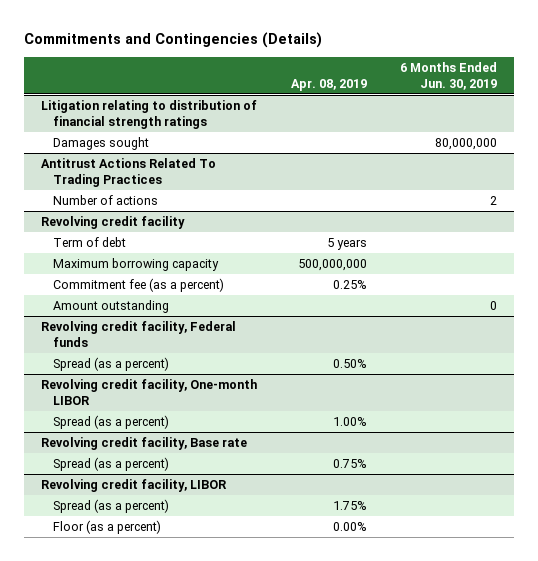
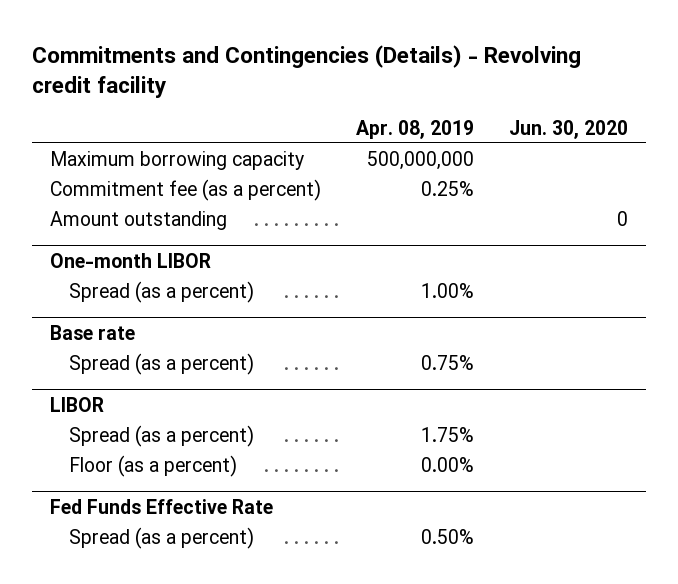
- Commitments and Contingencies (Details)
+ Commitments and Contingencies (Details) - Revolving credit facility
- | Apr. 08, 2019 | 6 Months Ended Jun. 30, 2019
+ | Apr. 08, 2019 | Jun. 30, 2020
- Litigation relating to distribution of financial strength ratings
- Damages sought | | 80,000,000
- Antitrust Actions Related To Trading Practices
- Number of actions | | 2
- Revolving credit facility
- Term of debt | 5 years |
- Revolving credit facility, Federal funds
- Spread (as a percent) | 0.50% |
- Revolving credit facility, One-month LIBOR
+ One-month LIBOR
- Revolving credit facility, Base rate
+ Base rate
- Revolving credit facility, LIBOR
+ LIBOR
+ Fed Funds Effective Rate
+ Spread (as a percent) | 0.50% |

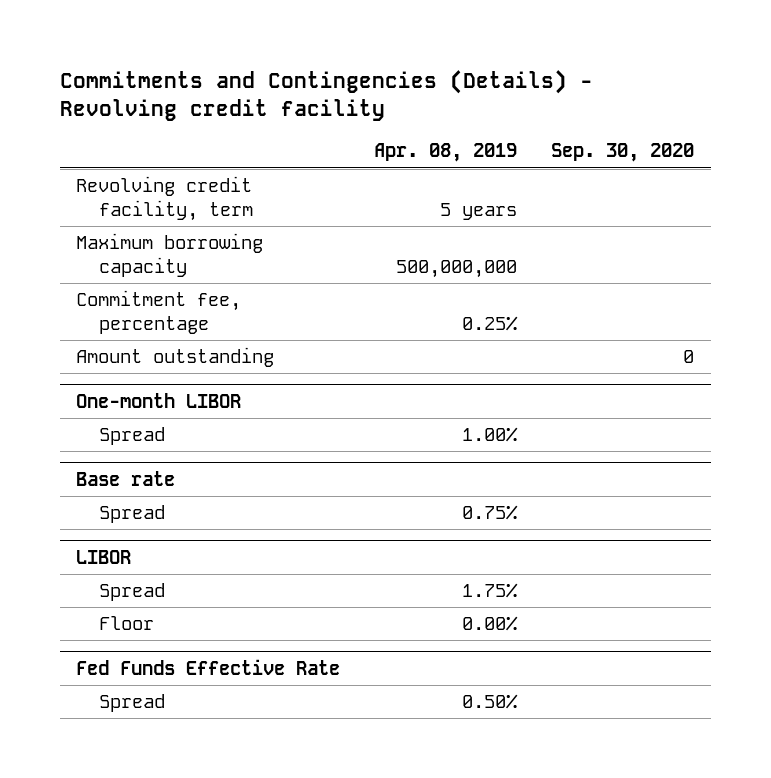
- | Apr. 08, 2019 | Jun. 30, 2020
+ | Apr. 08, 2019 | Sep. 30, 2020
+ Revolving credit facility, term | 5 years |
- Commitment fee (as a percent) | 0.25% |
+ Commitment fee, percentage | 0.25% |
@ One-month LIBOR
- Spread (as a percent) | 1.00% |
+ Spread | 1.00% |
@ Base rate
- Spread (as a percent) | 0.75% |
+ Spread | 0.75% |
@ LIBOR
- Spread (as a percent) | 1.75% |
- Floor (as a percent) | 0.00% |
+ Spread | 1.75% |
+ Floor | 0.00% |
@ Fed Funds Effective Rate
- Spread (as a percent) | 0.50% |
+ Spread | 0.50% |

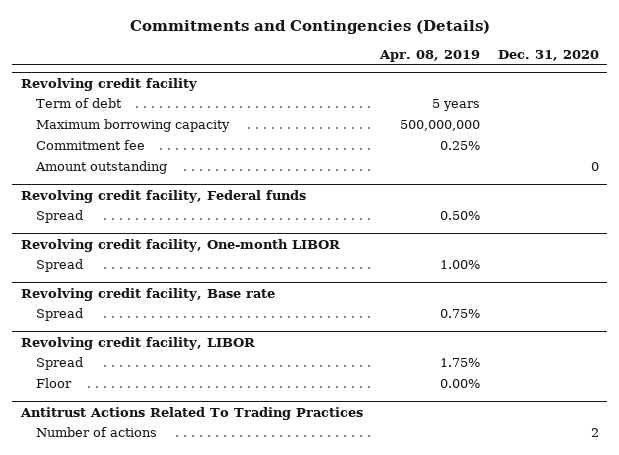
- Commitments and Contingencies (Details) - Revolving credit facility
+ Commitments and Contingencies (Details)
- | Apr. 08, 2019 | Sep. 30, 2020
+ | Apr. 08, 2019 | Dec. 31, 2020
- Revolving credit facility, term | 5 years |
+ Revolving credit facility
+ Term of debt | 5 years |
- Commitment fee, percentage | 0.25% |
+ Commitment fee | 0.25% |
- One-month LIBOR
+ Revolving credit facility, Federal funds
+ Spread | 0.50% |
+ Revolving credit facility, One-month LIBOR
- Base rate
+ Revolving credit facility, Base rate
- LIBOR
+ Revolving credit facility, LIBOR
- Fed Funds Effective Rate
- Spread | 0.50% |
+ Antitrust Actions Related To Trading Practices
+ Number of actions | | 2

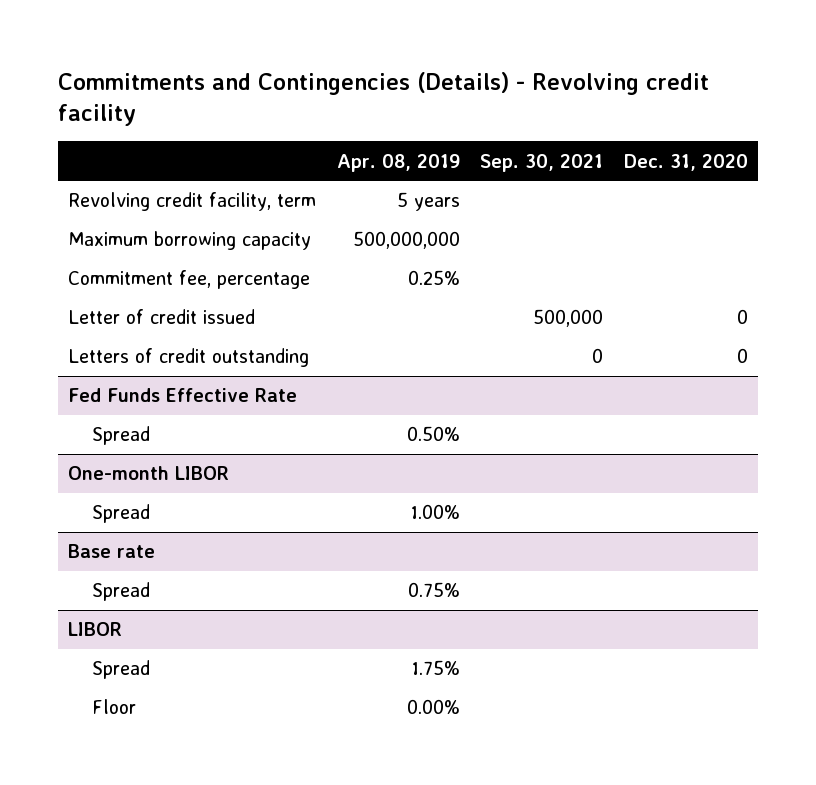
- Commitments and Contingencies (Details)
+ Commitments and Contingencies (Details) - Revolving credit facility
- | Apr. 08, 2019 | Dec. 31, 2020
+ | Apr. 08, 2019 | Sep. 30, 2021 | Dec. 31, 2020
- Revolving credit facility
- Term of debt | 5 years |
+ Revolving credit facility, term | 5 years | |
- Commitment fee | 0.25% |
- Amount outstanding | | 0
- Revolving credit facility, Federal funds
+ Commitment fee, percentage | 0.25% | |
+ Letter of credit issued | | 500,000 | 0
+ Letters of credit outstanding | | 0 | 0
+ Fed Funds Effective Rate
- Revolving credit facility, One-month LIBOR
+ One-month LIBOR
- Revolving credit facility, Base rate
+ Base rate
- Revolving credit facility, LIBOR
+ LIBOR
- Antitrust Actions Related To Trading Practices
- Number of actions | | 2

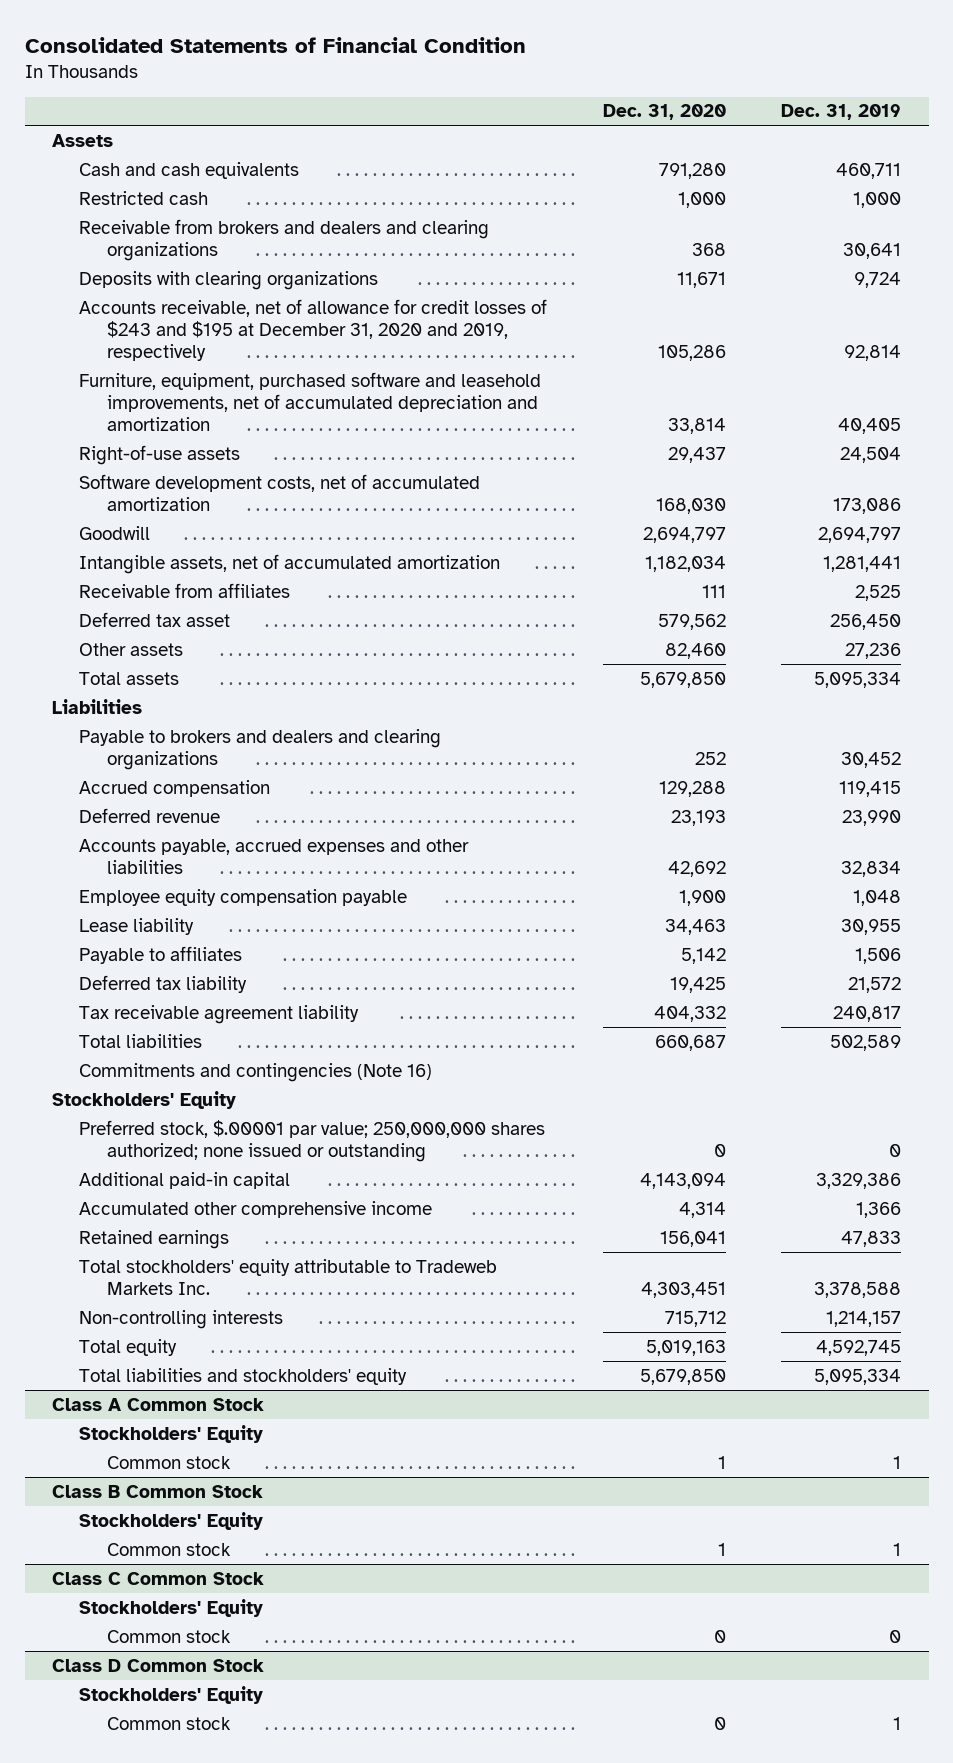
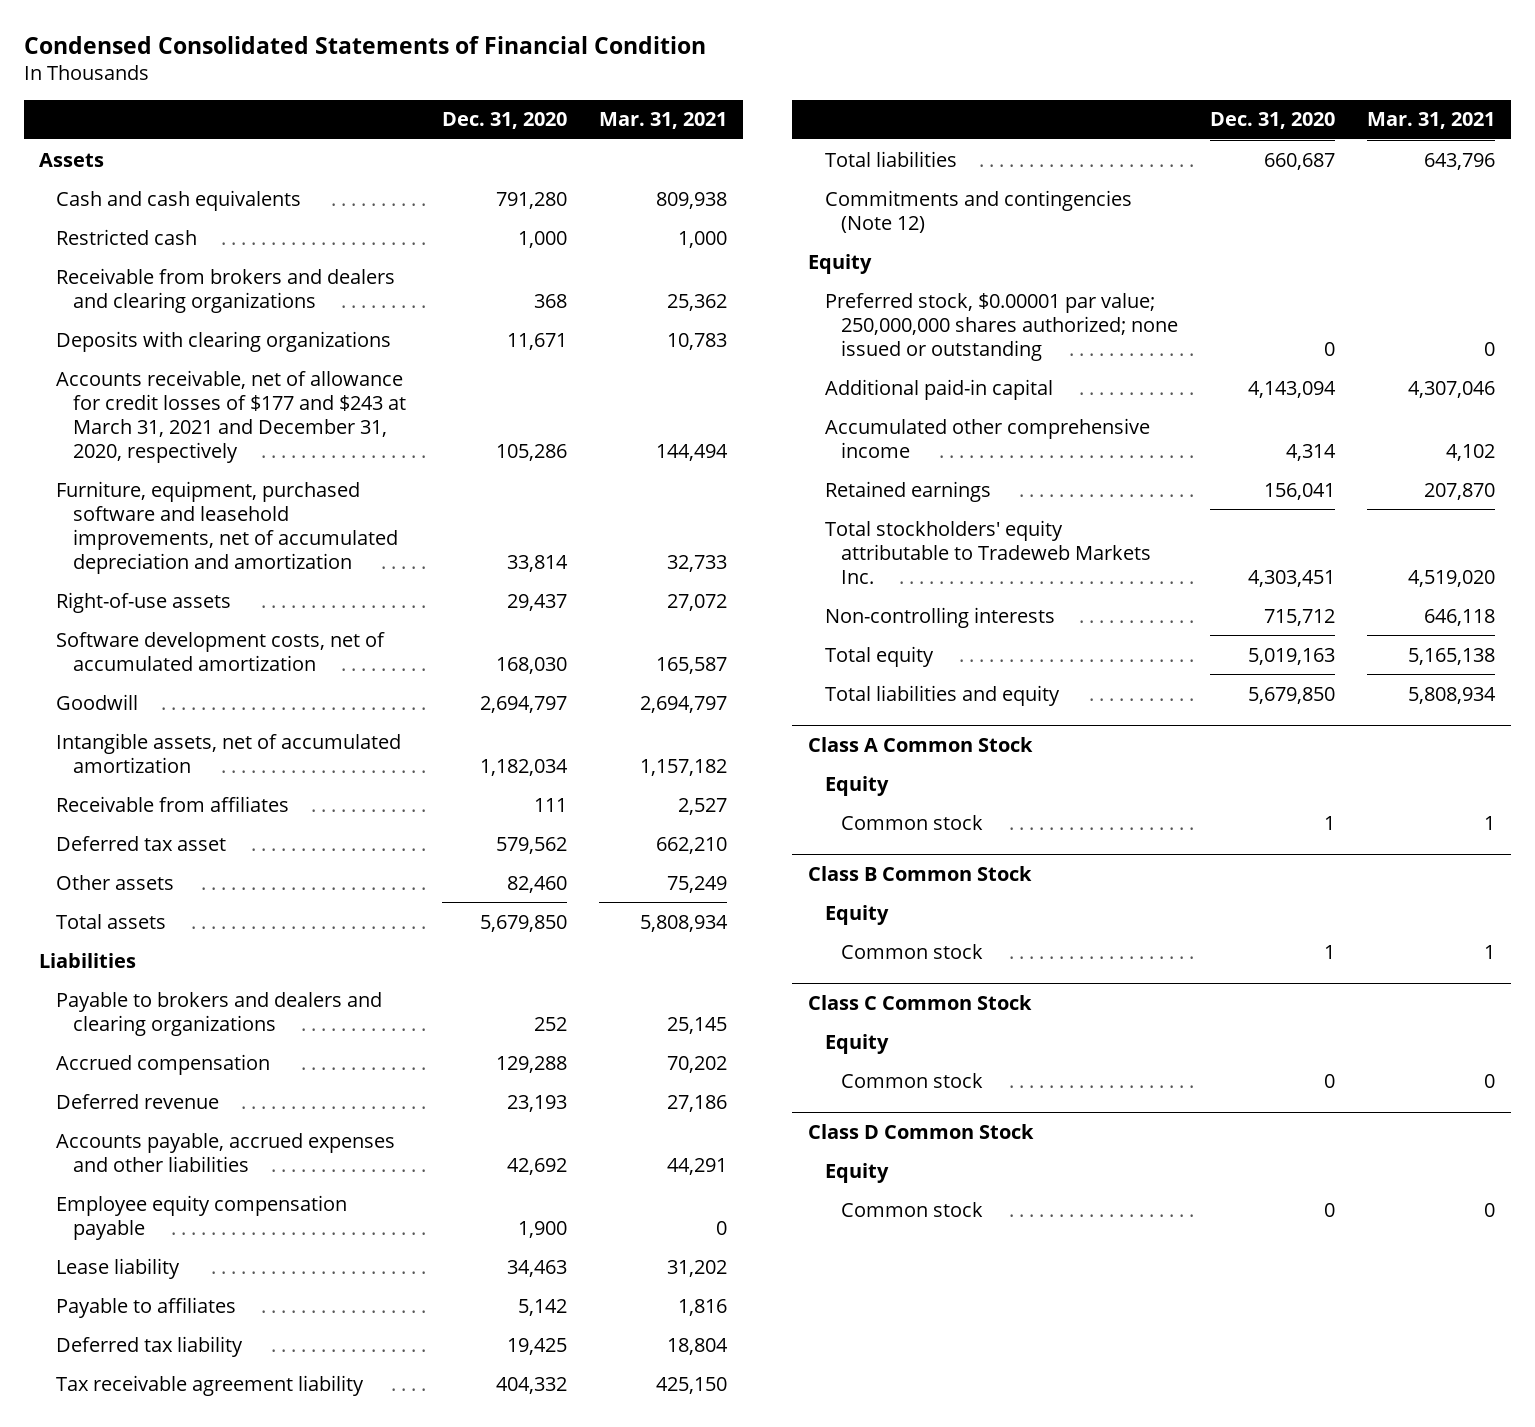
- Consolidated Statements of Financial Condition
+ Condensed Consolidated Statements of Financial Condition
- | Dec. 31, 2020 | Dec. 31, 2019
+ | Dec. 31, 2020 | Mar. 31, 2021
- Accounts receivable, net of allowance for credit losses of $243 and $195 at December 31, 2020 and 2019, respectively | 105,286 | 92,814
+ Accounts receivable, net of allowance for credit losses of $177 and $243 at March 31, 2021 and December 31, 2020, respectively | 105,286 | 144,494
- Commitments and contingencies (Note 16)
- Stockholders' Equity
- Preferred stock, $.00001 par value; 250,000,000 shares authorized; none issued or outstanding | 0 | 0
+ Commitments and contingencies (Note 12)
+ Equity
+ Preferred stock, $0.00001 par value; 250,000,000 shares authorized; none issued or outstanding | 0 | 0
- Total liabilities and stockholders' equity | 5,679,850 | 5,095,334
+ Total liabilities and equity | 5,679,850 | 5,808,934
@ Class A Common Stock
- Stockholders' Equity
+ Equity
@ Class B Common Stock
- Stockholders' Equity
+ Equity
@ Class C Common Stock
- Stockholders' Equity
+ Equity
@ Class D Common Stock
- Stockholders' Equity
+ Equity

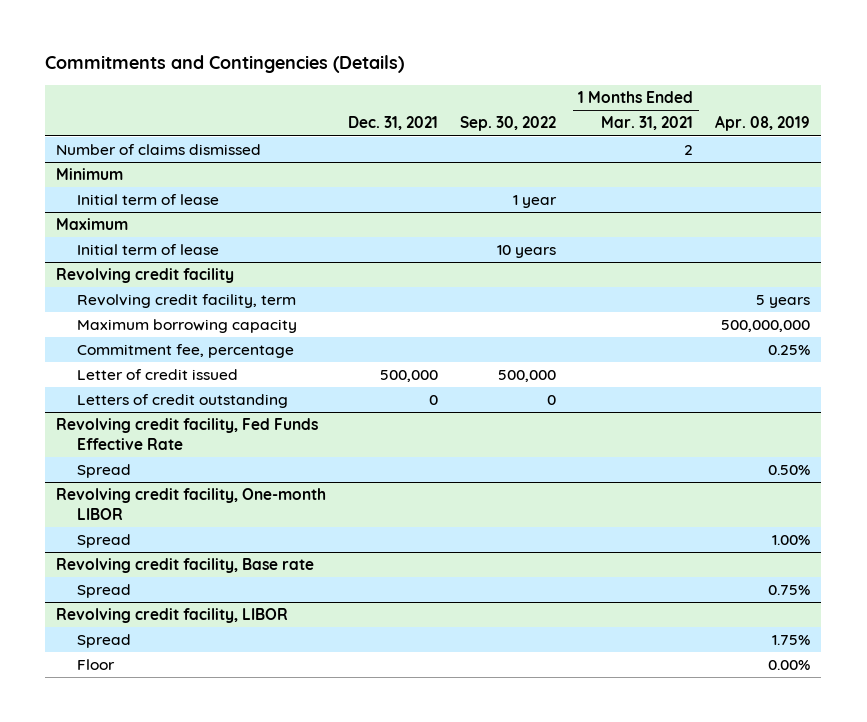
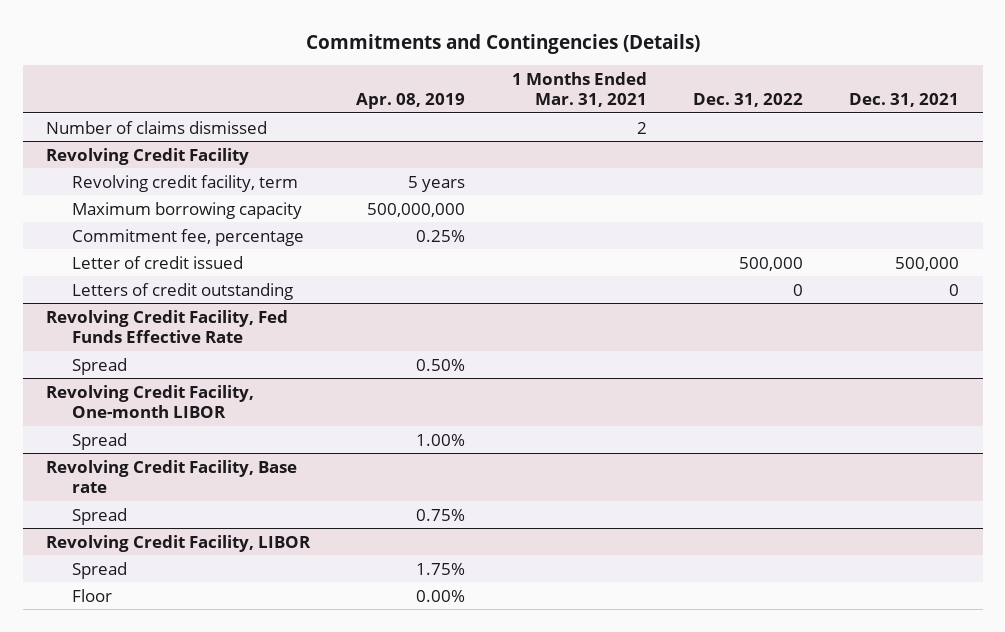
- | Dec. 31, 2021 | Sep. 30, 2022 | 1 Months Ended Mar. 31, 2021 | Apr. 08, 2019
+ | Apr. 08, 2019 | 1 Months Ended Mar. 31, 2021 | Dec. 31, 2022 | Dec. 31, 2021
- Minimum
- Initial term of lease | | 1 year | |
- Maximum
- Initial term of lease | | 10 years | |
- Revolving credit facility
+ Revolving Credit Facility
- Revolving credit facility, Fed Funds Effective Rate
+ Revolving Credit Facility, Fed Funds Effective Rate
- Revolving credit facility, One-month LIBOR
+ Revolving Credit Facility, One-month LIBOR
- Revolving credit facility, Base rate
+ Revolving Credit Facility, Base rate
- Revolving credit facility, LIBOR
+ Revolving Credit Facility, LIBOR

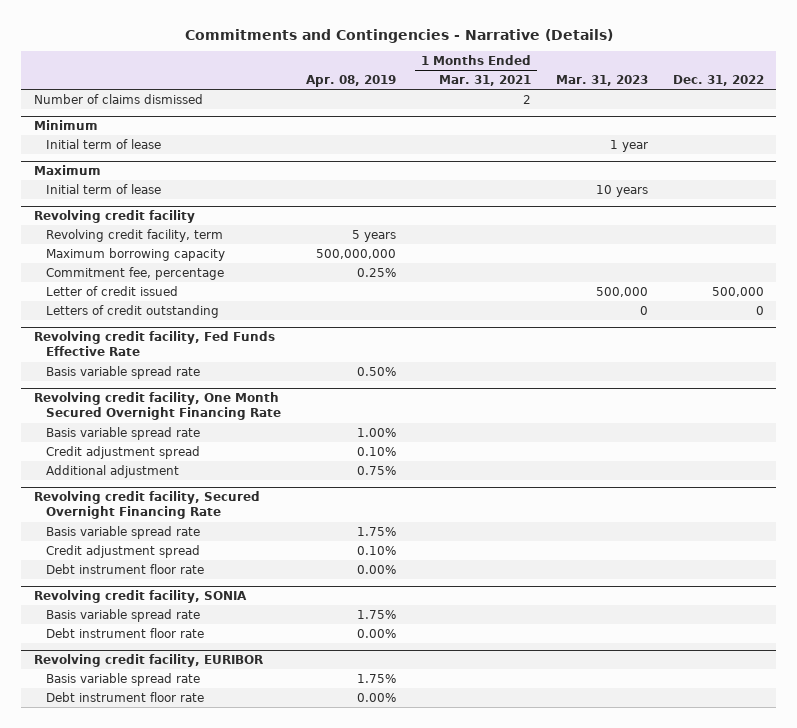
- Commitments and Contingencies (Details)
+ Commitments and Contingencies - Narrative (Details)
- | Apr. 08, 2019 | 1 Months Ended Mar. 31, 2021 | Dec. 31, 2022 | Dec. 31, 2021
+ | Apr. 08, 2019 | 1 Months Ended Mar. 31, 2021 | Mar. 31, 2023 | Dec. 31, 2022
- Revolving Credit Facility
+ Minimum
+ Initial term of lease | | | 1 year |
+ Maximum
+ Initial term of lease | | | 10 years |
+ Revolving credit facility
- Revolving Credit Facility, Fed Funds Effective Rate
- Spread | 0.50% | | |
- Revolving Credit Facility, One-month LIBOR
- Spread | 1.00% | | |
- Revolving Credit Facility, Base rate
- Spread | 0.75% | | |
- Revolving Credit Facility, LIBOR
- Spread | 1.75% | | |
- Floor | 0.00% | | |
+ Revolving credit facility, Fed Funds Effective Rate
+ Basis variable spread rate | 0.50% | | |
+ Revolving credit facility, One Month Secured Overnight Financing Rate
+ Basis variable spread rate | 1.00% | | |
+ Credit adjustment spread | 0.10% | | |
+ Additional adjustment | 0.75% | | |
+ Revolving credit facility, Secured Overnight Financing Rate
+ Basis variable spread rate | 1.75% | | |
+ Credit adjustment spread | 0.10% | | |
+ Debt instrument floor rate | 0.00% | | |
+ Revolving credit facility, SONIA
+ Basis variable spread rate | 1.75% | | |
+ Debt instrument floor rate | 0.00% | | |
+ Revolving credit facility, EURIBOR
+ Basis variable spread rate | 1.75% | | |
+ Debt instrument floor rate | 0.00% | | |

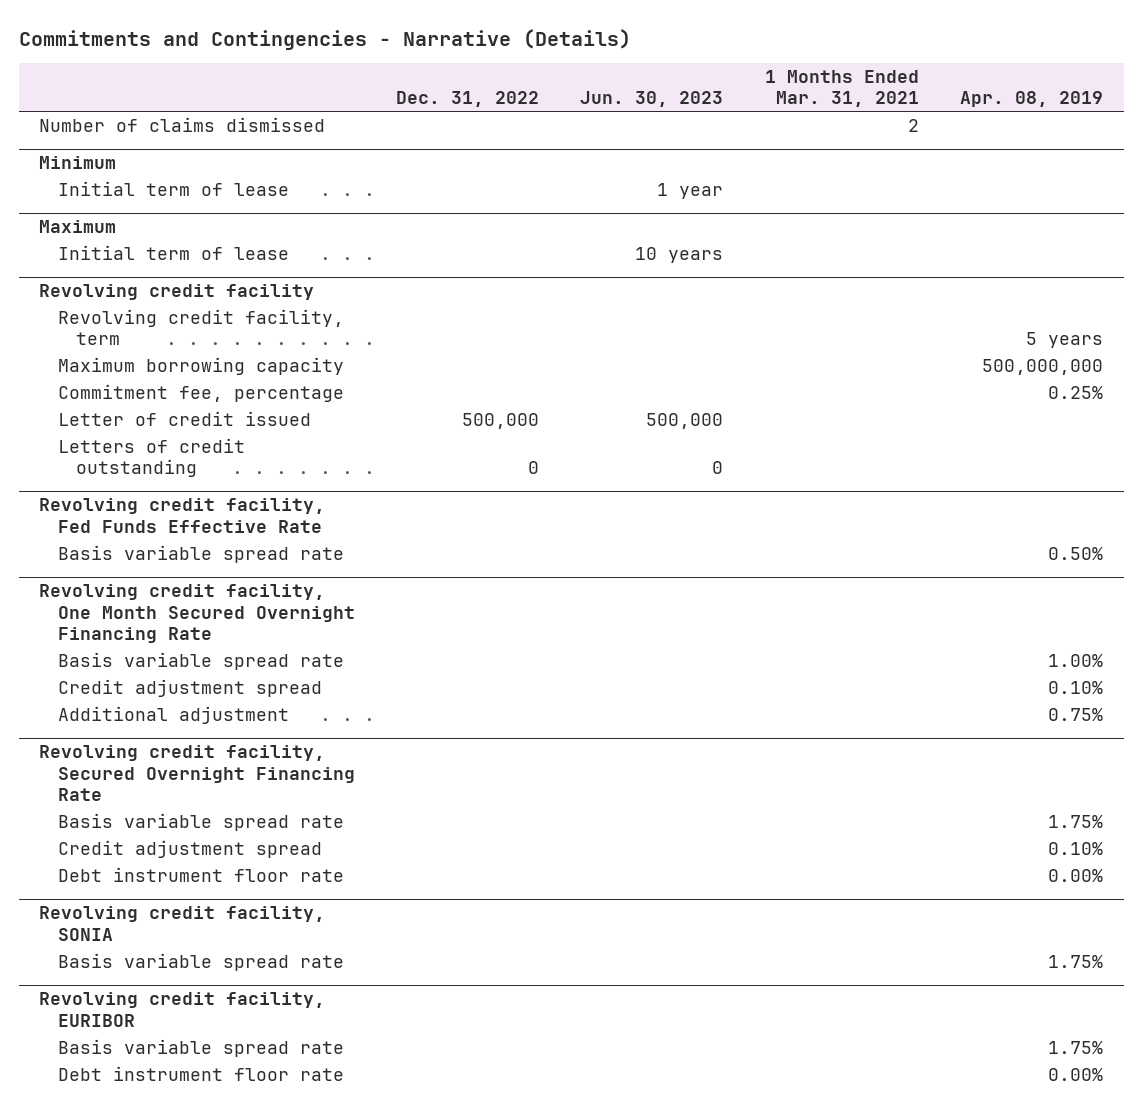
- | Apr. 08, 2019 | 1 Months Ended Mar. 31, 2021 | Mar. 31, 2023 | Dec. 31, 2022
+ | Dec. 31, 2022 | Jun. 30, 2023 | 1 Months Ended Mar. 31, 2021 | Apr. 08, 2019
@ Revolving credit facility, SONIA
- Debt instrument floor rate | 0.00% | | |

